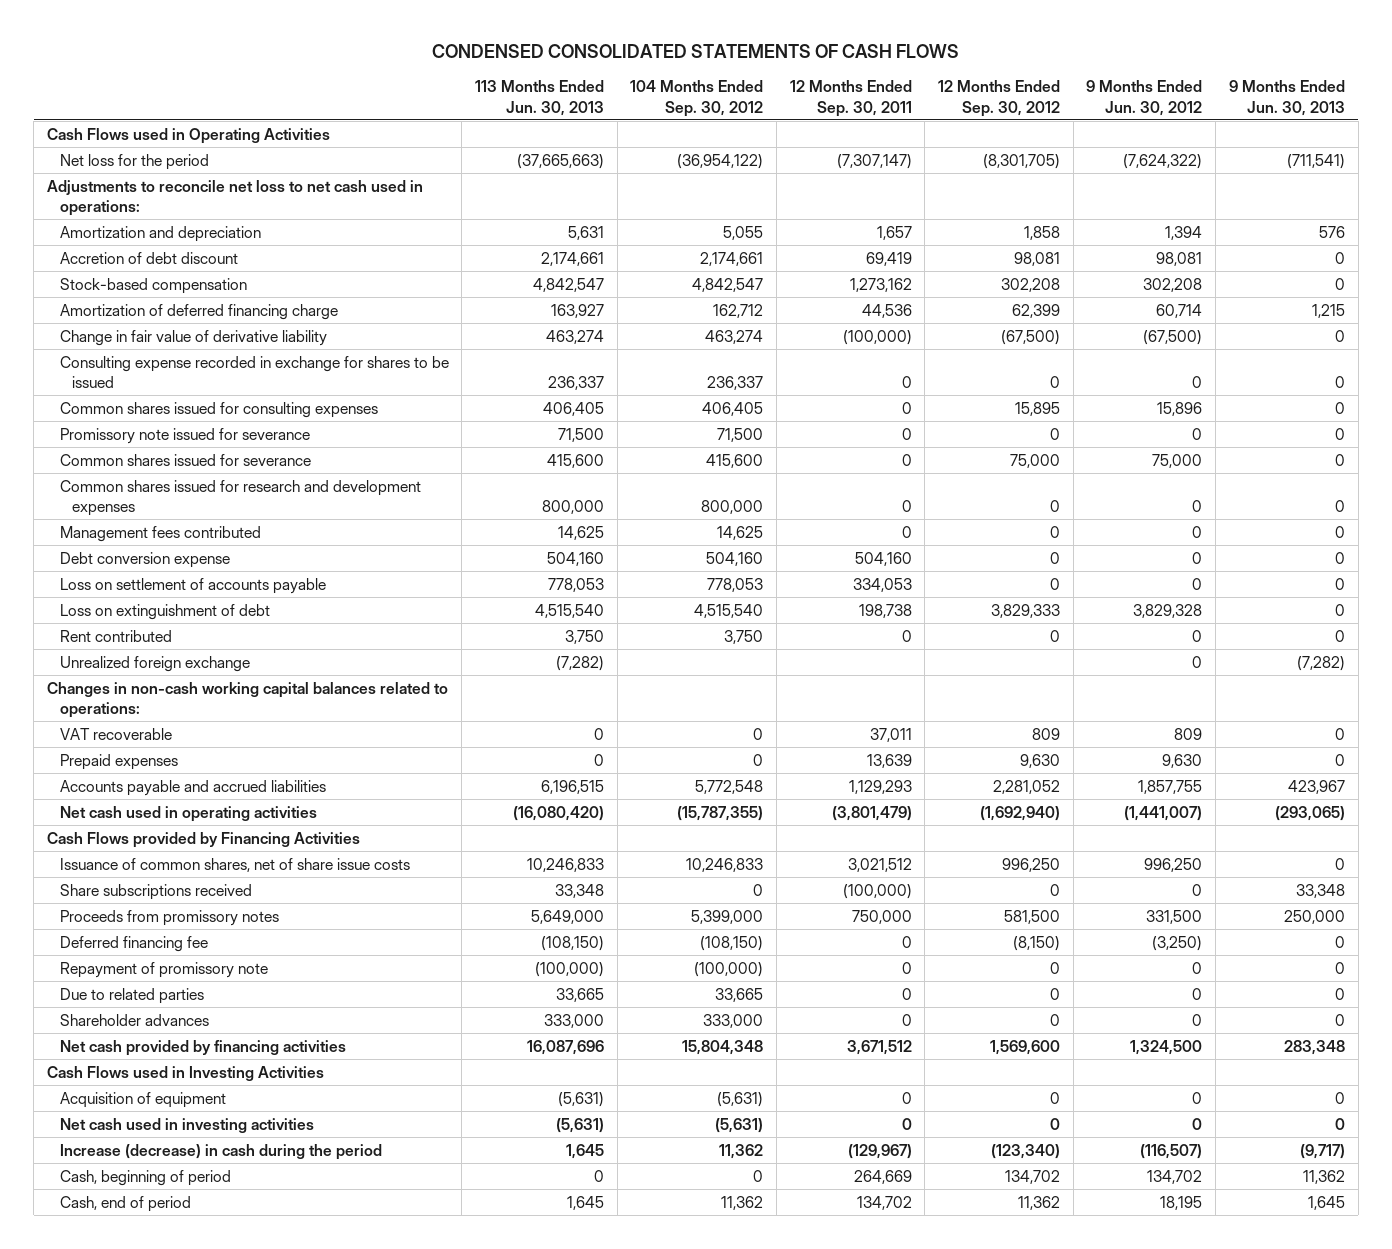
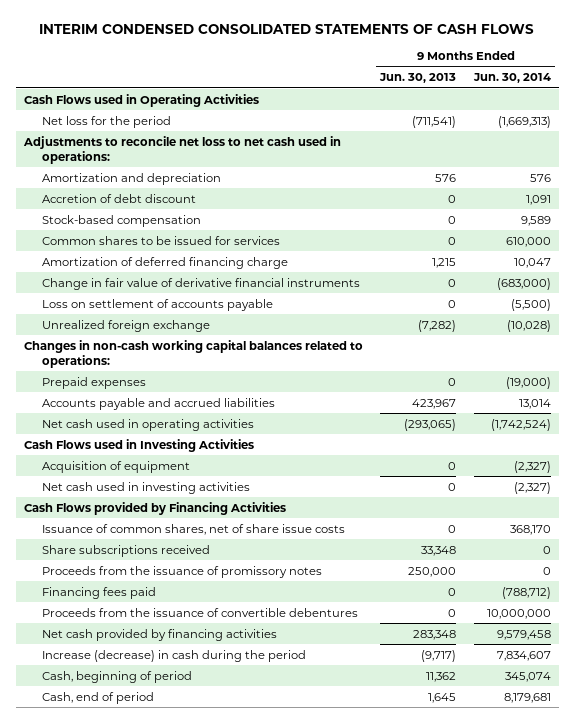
- CONDENSED CONSOLIDATED STATEMENTS OF CASH FLOWS
+ INTERIM CONDENSED CONSOLIDATED STATEMENTS OF CASH FLOWS
- | 113 Months Ended Jun. 30, 2013 | 104 Months Ended Sep. 30, 2012 | 12 Months Ended Sep. 30, 2011 | 12 Months Ended Sep. 30, 2012 | 9 Months Ended Jun. 30, 2012 | 9 Months Ended Jun. 30, 2013
+ | 9 Months Ended Jun. 30, 2013 | 9 Months Ended Jun. 30, 2014
+ Common shares to be issued for services | 0 | 610,000
- Change in fair value of derivative liability | 463,274 | 463,274 | (100,000) | (67,500) | (67,500) | 0
- Consulting expense recorded in exchange for shares to be issued | 236,337 | 236,337 | 0 | 0 | 0 | 0
- Common shares issued for consulting expenses | 406,405 | 406,405 | 0 | 15,895 | 15,896 | 0
- Promissory note issued for severance | 71,500 | 71,500 | 0 | 0 | 0 | 0
- Common shares issued for severance | 415,600 | 415,600 | 0 | 75,000 | 75,000 | 0
- Common shares issued for research and development expenses | 800,000 | 800,000 | 0 | 0 | 0 | 0
- Management fees contributed | 14,625 | 14,625 | 0 | 0 | 0 | 0
- Debt conversion expense | 504,160 | 504,160 | 504,160 | 0 | 0 | 0
+ Change in fair value of derivative financial instruments | 0 | (683,000)
- Loss on extinguishment of debt | 4,515,540 | 4,515,540 | 198,738 | 3,829,333 | 3,829,328 | 0
- Rent contributed | 3,750 | 3,750 | 0 | 0 | 0 | 0
- VAT recoverable | 0 | 0 | 37,011 | 809 | 809 | 0
moved up: Cash Flows used in Investing Activities
moved up: Acquisition of equipment | 0 | (2,327)
moved up: Net cash used in investing activities | 0 | (2,327)
- Proceeds from promissory notes | 5,649,000 | 5,399,000 | 750,000 | 581,500 | 331,500 | 250,000
- Deferred financing fee | (108,150) | (108,150) | 0 | (8,150) | (3,250) | 0
- Repayment of promissory note | (100,000) | (100,000) | 0 | 0 | 0 | 0
- Due to related parties | 33,665 | 33,665 | 0 | 0 | 0 | 0
- Shareholder advances | 333,000 | 333,000 | 0 | 0 | 0 | 0
+ Proceeds from the issuance of promissory notes | 250,000 | 0
+ Financing fees paid | 0 | (788,712)
+ Proceeds from the issuance of convertible debentures | 0 | 10,000,000

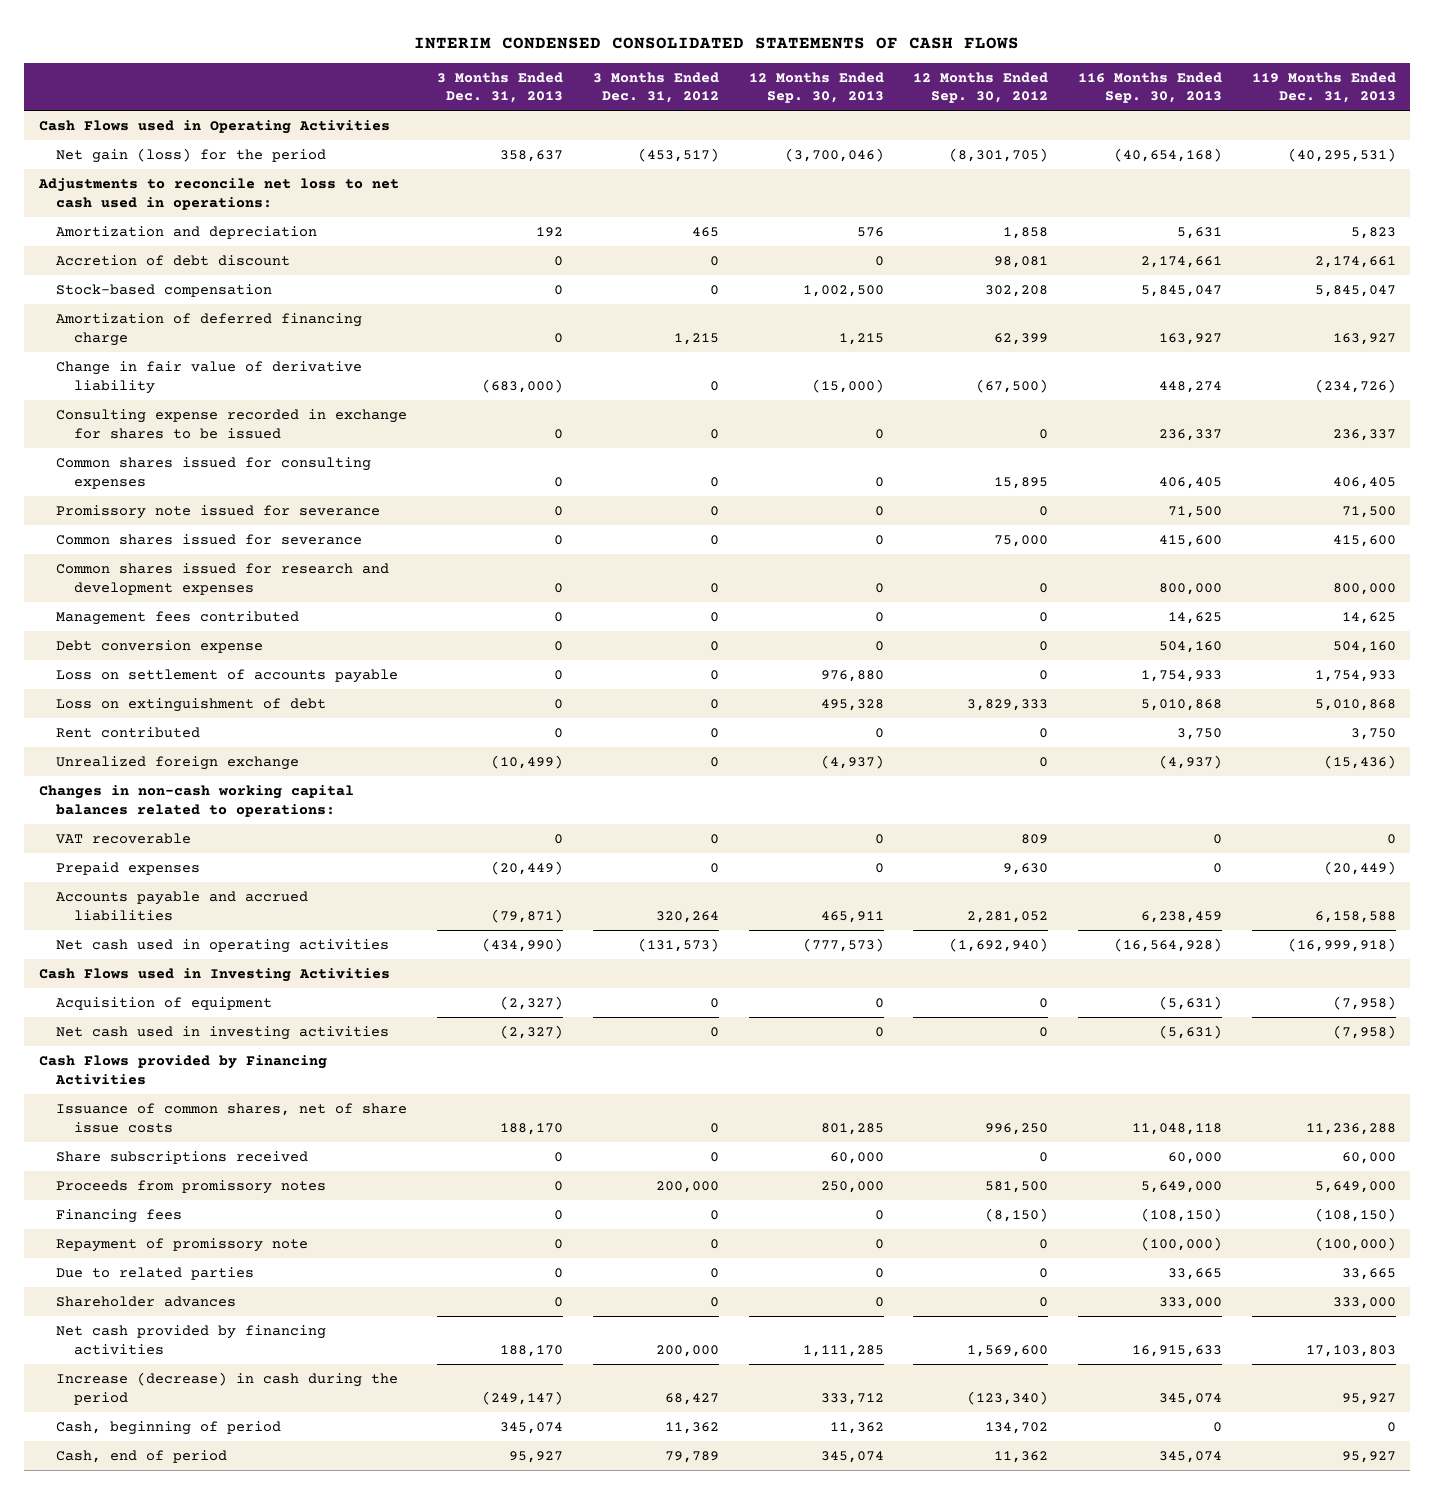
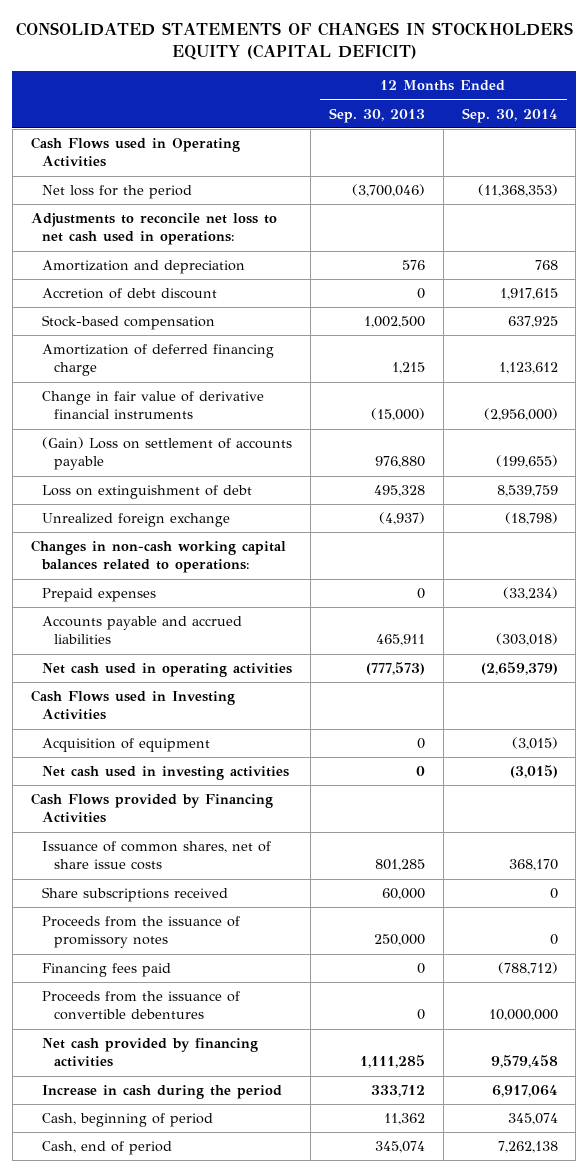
- INTERIM CONDENSED CONSOLIDATED STATEMENTS OF CASH FLOWS
+ CONSOLIDATED STATEMENTS OF CHANGES IN STOCKHOLDERS EQUITY (CAPITAL DEFICIT)
- | 3 Months Ended Dec. 31, 2013 | 3 Months Ended Dec. 31, 2012 | 12 Months Ended Sep. 30, 2013 | 12 Months Ended Sep. 30, 2012 | 116 Months Ended Sep. 30, 2013 | 119 Months Ended Dec. 31, 2013
+ | 12 Months Ended Sep. 30, 2013 | 12 Months Ended Sep. 30, 2014
- Net gain (loss) for the period | 358,637 | (453,517) | (3,700,046) | (8,301,705) | (40,654,168) | (40,295,531)
+ Net loss for the period | (3,700,046) | (11,368,353)
- Change in fair value of derivative liability | (683,000) | 0 | (15,000) | (67,500) | 448,274 | (234,726)
- Consulting expense recorded in exchange for shares to be issued | 0 | 0 | 0 | 0 | 236,337 | 236,337
- Common shares issued for consulting expenses | 0 | 0 | 0 | 15,895 | 406,405 | 406,405
- Promissory note issued for severance | 0 | 0 | 0 | 0 | 71,500 | 71,500
- Common shares issued for severance | 0 | 0 | 0 | 75,000 | 415,600 | 415,600
- Common shares issued for research and development expenses | 0 | 0 | 0 | 0 | 800,000 | 800,000
- Management fees contributed | 0 | 0 | 0 | 0 | 14,625 | 14,625
- Debt conversion expense | 0 | 0 | 0 | 0 | 504,160 | 504,160
- Loss on settlement of accounts payable | 0 | 0 | 976,880 | 0 | 1,754,933 | 1,754,933
+ Change in fair value of derivative financial instruments | (15,000) | (2,956,000)
+ (Gain) Loss on settlement of accounts payable | 976,880 | (199,655)
- Rent contributed | 0 | 0 | 0 | 0 | 3,750 | 3,750
- VAT recoverable | 0 | 0 | 0 | 809 | 0 | 0
- Proceeds from promissory notes | 0 | 200,000 | 250,000 | 581,500 | 5,649,000 | 5,649,000
- Financing fees | 0 | 0 | 0 | (8,150) | (108,150) | (108,150)
- Repayment of promissory note | 0 | 0 | 0 | 0 | (100,000) | (100,000)
- Due to related parties | 0 | 0 | 0 | 0 | 33,665 | 33,665
- Shareholder advances | 0 | 0 | 0 | 0 | 333,000 | 333,000
+ Proceeds from the issuance of promissory notes | 250,000 | 0
+ Financing fees paid | 0 | (788,712)
+ Proceeds from the issuance of convertible debentures | 0 | 10,000,000
- Increase (decrease) in cash during the period | (249,147) | 68,427 | 333,712 | (123,340) | 345,074 | 95,927
+ Increase in cash during the period | 333,712 | 6,917,064

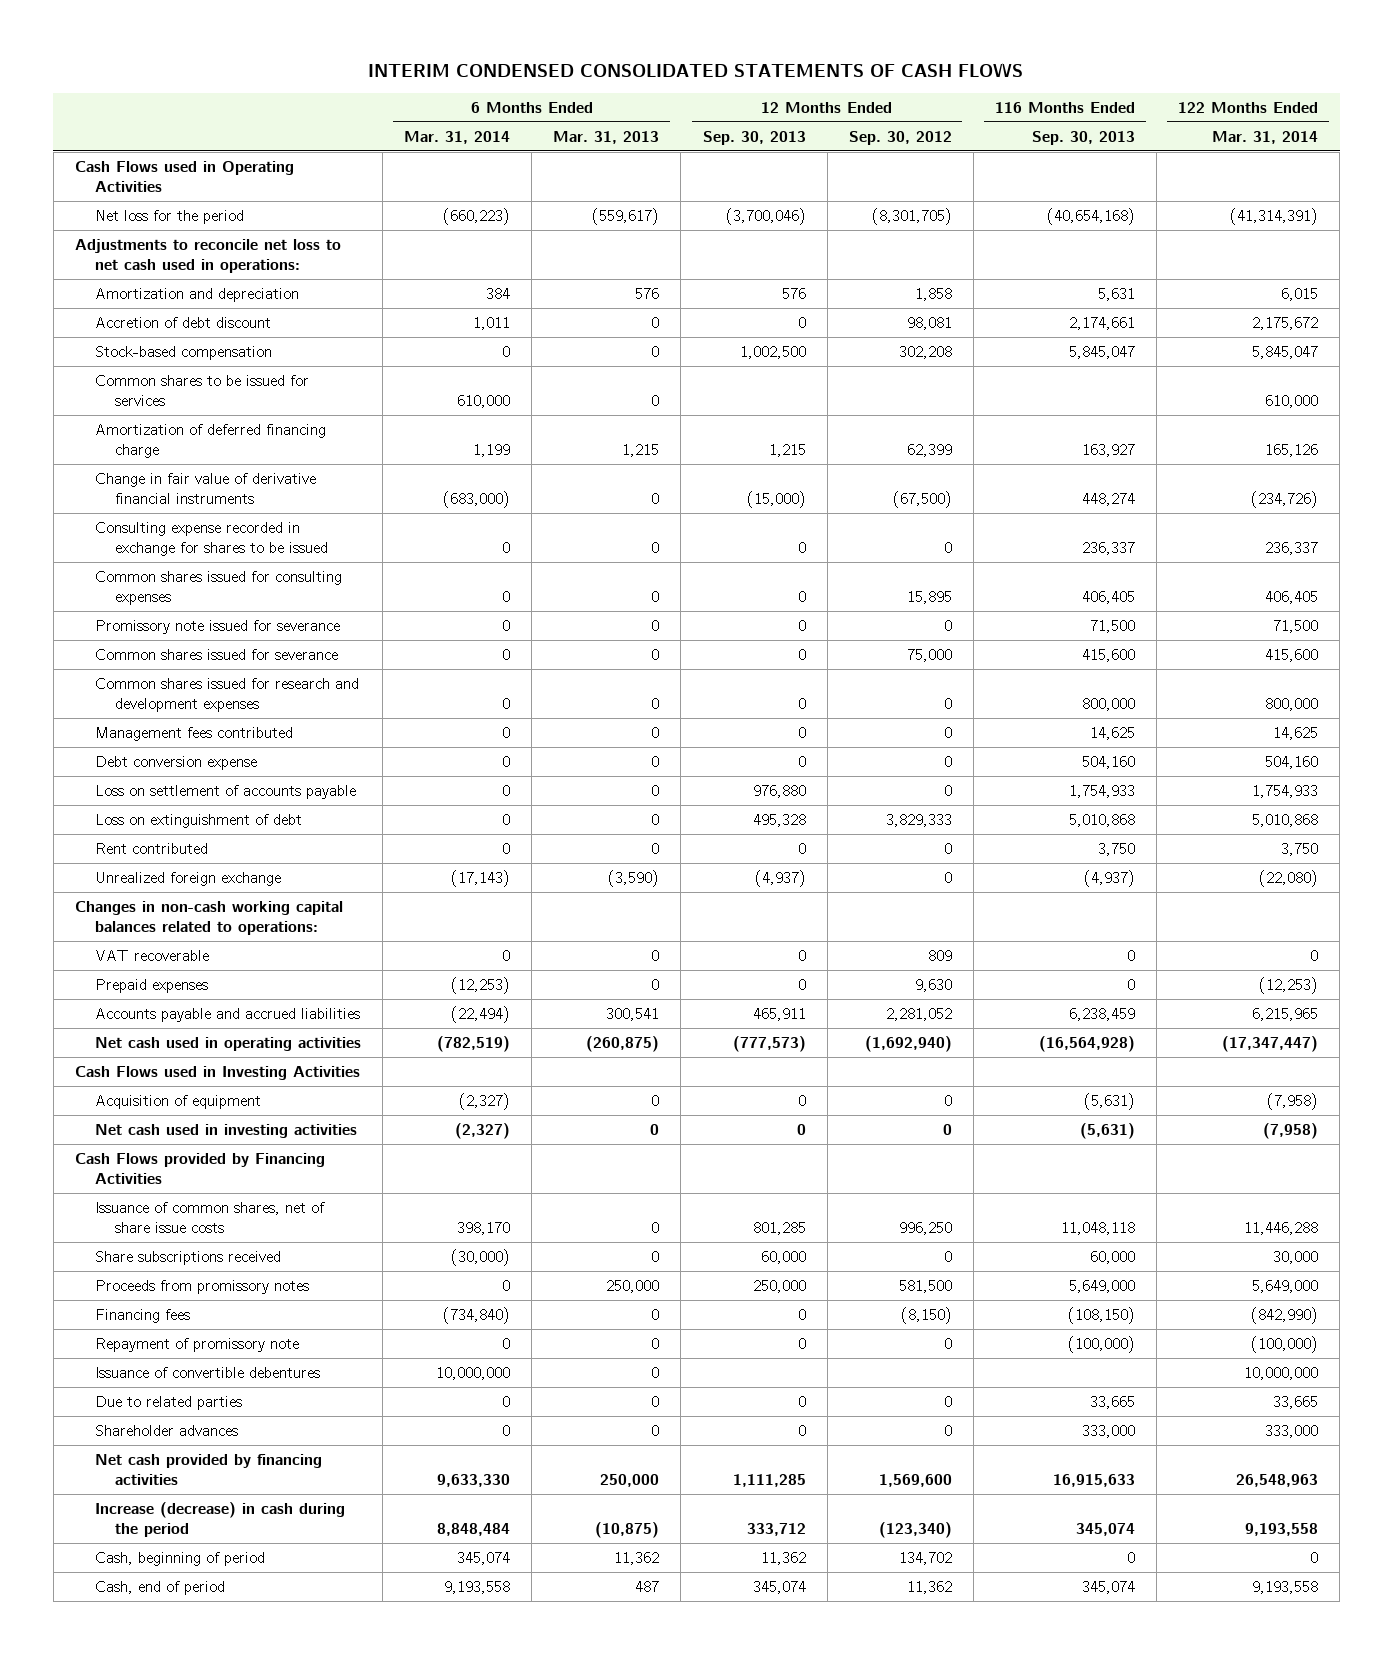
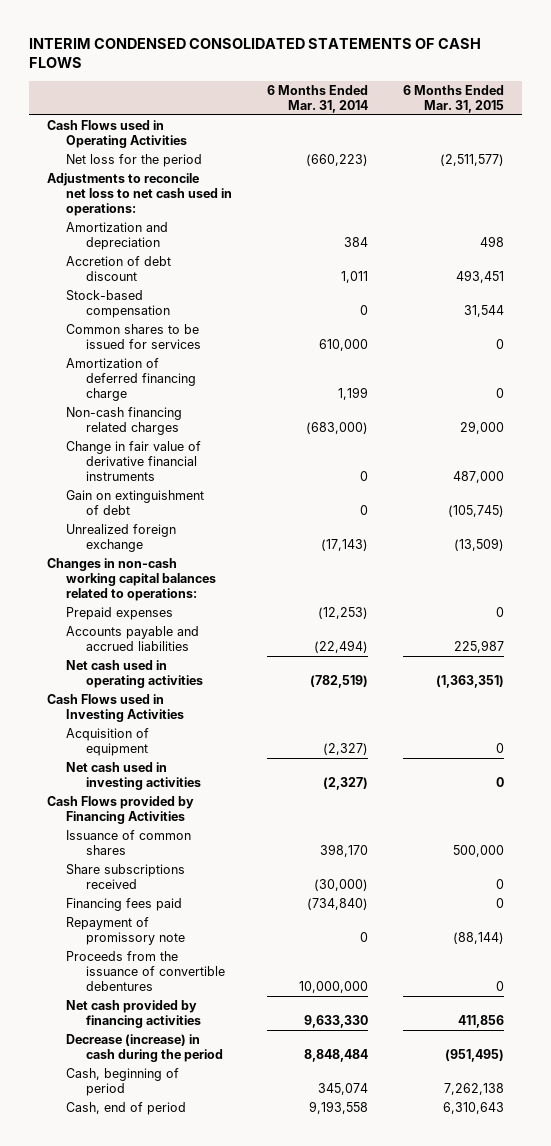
- | 6 Months Ended Mar. 31, 2014 | 6 Months Ended Mar. 31, 2013 | 12 Months Ended Sep. 30, 2013 | 12 Months Ended Sep. 30, 2012 | 116 Months Ended Sep. 30, 2013 | 122 Months Ended Mar. 31, 2014
+ | 6 Months Ended Mar. 31, 2014 | 6 Months Ended Mar. 31, 2015
- Change in fair value of derivative financial instruments | (683,000) | 0 | (15,000) | (67,500) | 448,274 | (234,726)
- Consulting expense recorded in exchange for shares to be issued | 0 | 0 | 0 | 0 | 236,337 | 236,337
- Common shares issued for consulting expenses | 0 | 0 | 0 | 15,895 | 406,405 | 406,405
- Promissory note issued for severance | 0 | 0 | 0 | 0 | 71,500 | 71,500
- Common shares issued for severance | 0 | 0 | 0 | 75,000 | 415,600 | 415,600
- Common shares issued for research and development expenses | 0 | 0 | 0 | 0 | 800,000 | 800,000
- Management fees contributed | 0 | 0 | 0 | 0 | 14,625 | 14,625
- Debt conversion expense | 0 | 0 | 0 | 0 | 504,160 | 504,160
- Loss on settlement of accounts payable | 0 | 0 | 976,880 | 0 | 1,754,933 | 1,754,933
- Loss on extinguishment of debt | 0 | 0 | 495,328 | 3,829,333 | 5,010,868 | 5,010,868
- Rent contributed | 0 | 0 | 0 | 0 | 3,750 | 3,750
+ Non-cash financing related charges | (683,000) | 29,000
+ Change in fair value of derivative financial instruments | 0 | 487,000
+ Gain on extinguishment of debt | 0 | (105,745)
- VAT recoverable | 0 | 0 | 0 | 809 | 0 | 0
- Issuance of common shares, net of share issue costs | 398,170 | 0 | 801,285 | 996,250 | 11,048,118 | 11,446,288
+ Issuance of common shares | 398,170 | 500,000
- Proceeds from promissory notes | 0 | 250,000 | 250,000 | 581,500 | 5,649,000 | 5,649,000
- Financing fees | (734,840) | 0 | 0 | (8,150) | (108,150) | (842,990)
+ Financing fees paid | (734,840) | 0
- Issuance of convertible debentures | 10,000,000 | 0 | | | | 10,000,000
- Due to related parties | 0 | 0 | 0 | 0 | 33,665 | 33,665
- Shareholder advances | 0 | 0 | 0 | 0 | 333,000 | 333,000
+ Proceeds from the issuance of convertible debentures | 10,000,000 | 0
- Increase (decrease) in cash during the period | 8,848,484 | (10,875) | 333,712 | (123,340) | 345,074 | 9,193,558
+ Decrease (increase) in cash during the period | 8,848,484 | (951,495)

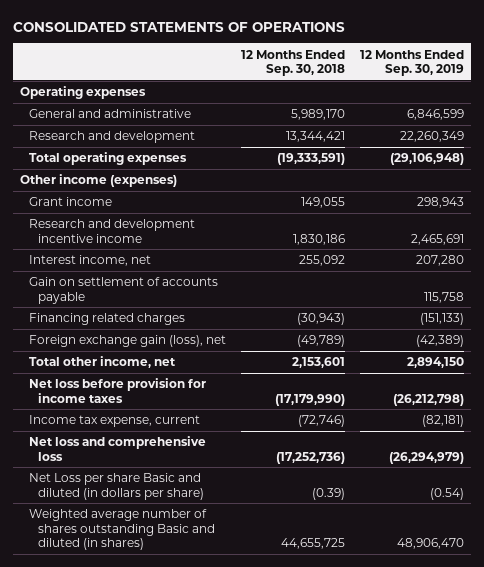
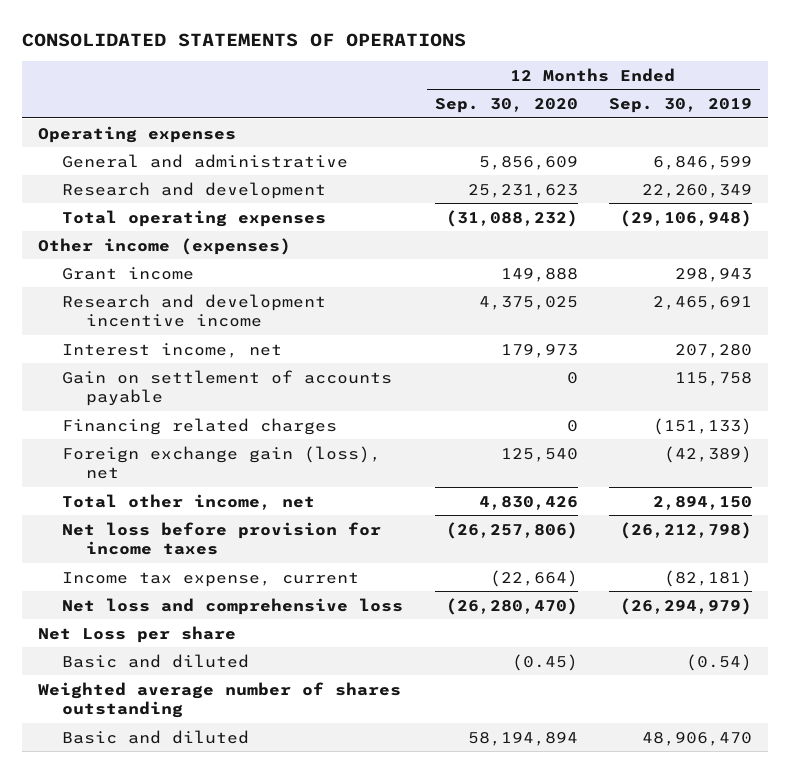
- | 12 Months Ended Sep. 30, 2018 | 12 Months Ended Sep. 30, 2019
+ | 12 Months Ended Sep. 30, 2020 | 12 Months Ended Sep. 30, 2019
- Net Loss per share Basic and diluted (in dollars per share) | (0.39) | (0.54)
- Weighted average number of shares outstanding Basic and diluted (in shares) | 44,655,725 | 48,906,470
+ Net Loss per share
+ Basic and diluted | (0.45) | (0.54)
+ Weighted average number of shares outstanding
+ Basic and diluted | 58,194,894 | 48,906,470

